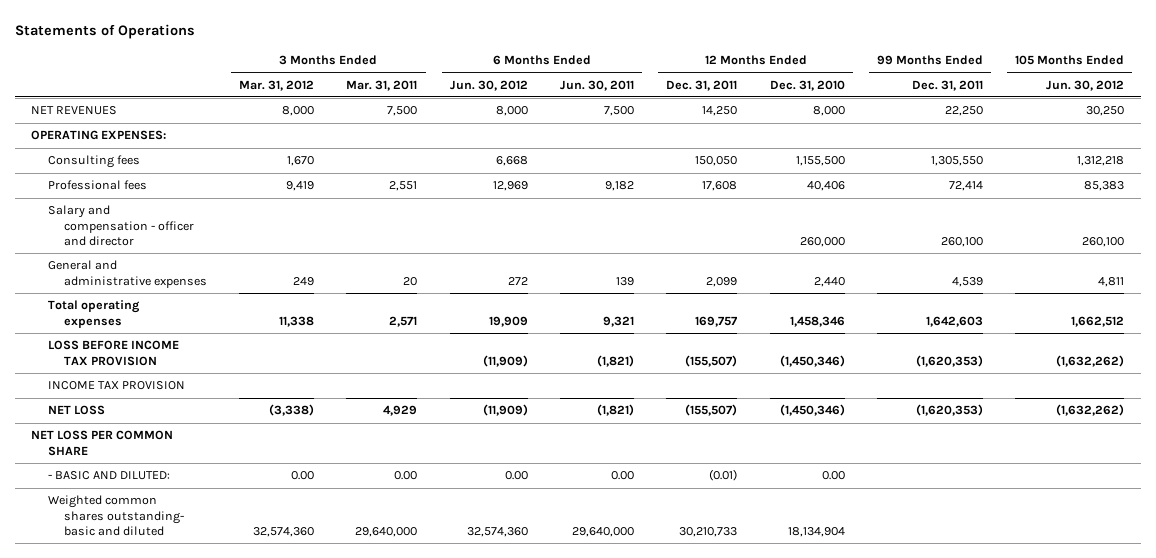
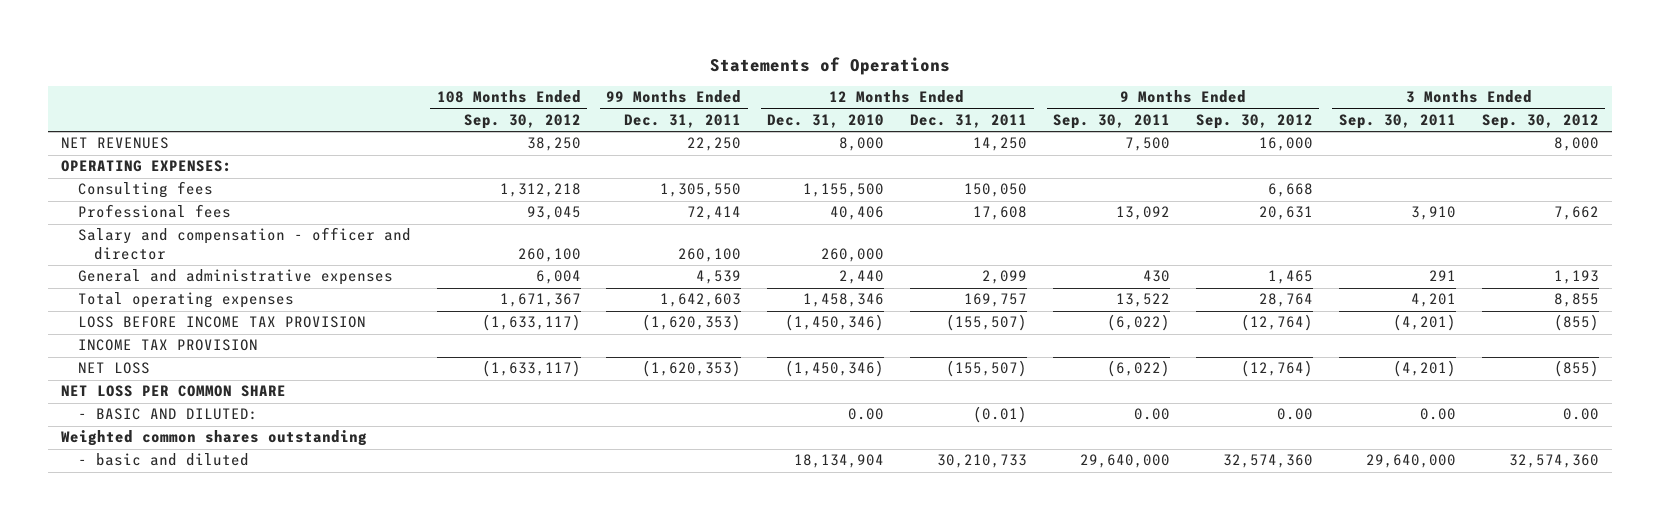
- | 3 Months Ended Mar. 31, 2012 | 3 Months Ended Mar. 31, 2011 | 6 Months Ended Jun. 30, 2012 | 6 Months Ended Jun. 30, 2011 | 12 Months Ended Dec. 31, 2011 | 12 Months Ended Dec. 31, 2010 | 99 Months Ended Dec. 31, 2011 | 105 Months Ended Jun. 30, 2012
+ | 108 Months Ended Sep. 30, 2012 | 99 Months Ended Dec. 31, 2011 | 12 Months Ended Dec. 31, 2010 | 12 Months Ended Dec. 31, 2011 | 9 Months Ended Sep. 30, 2011 | 9 Months Ended Sep. 30, 2012 | 3 Months Ended Sep. 30, 2011 | 3 Months Ended Sep. 30, 2012
- Weighted common shares outstanding- basic and diluted | 32,574,360 | 29,640,000 | 32,574,360 | 29,640,000 | 30,210,733 | 18,134,904 | |
+ Weighted common shares outstanding
+ - basic and diluted | | | 18,134,904 | 30,210,733 | 29,640,000 | 32,574,360 | 29,640,000 | 32,574,360

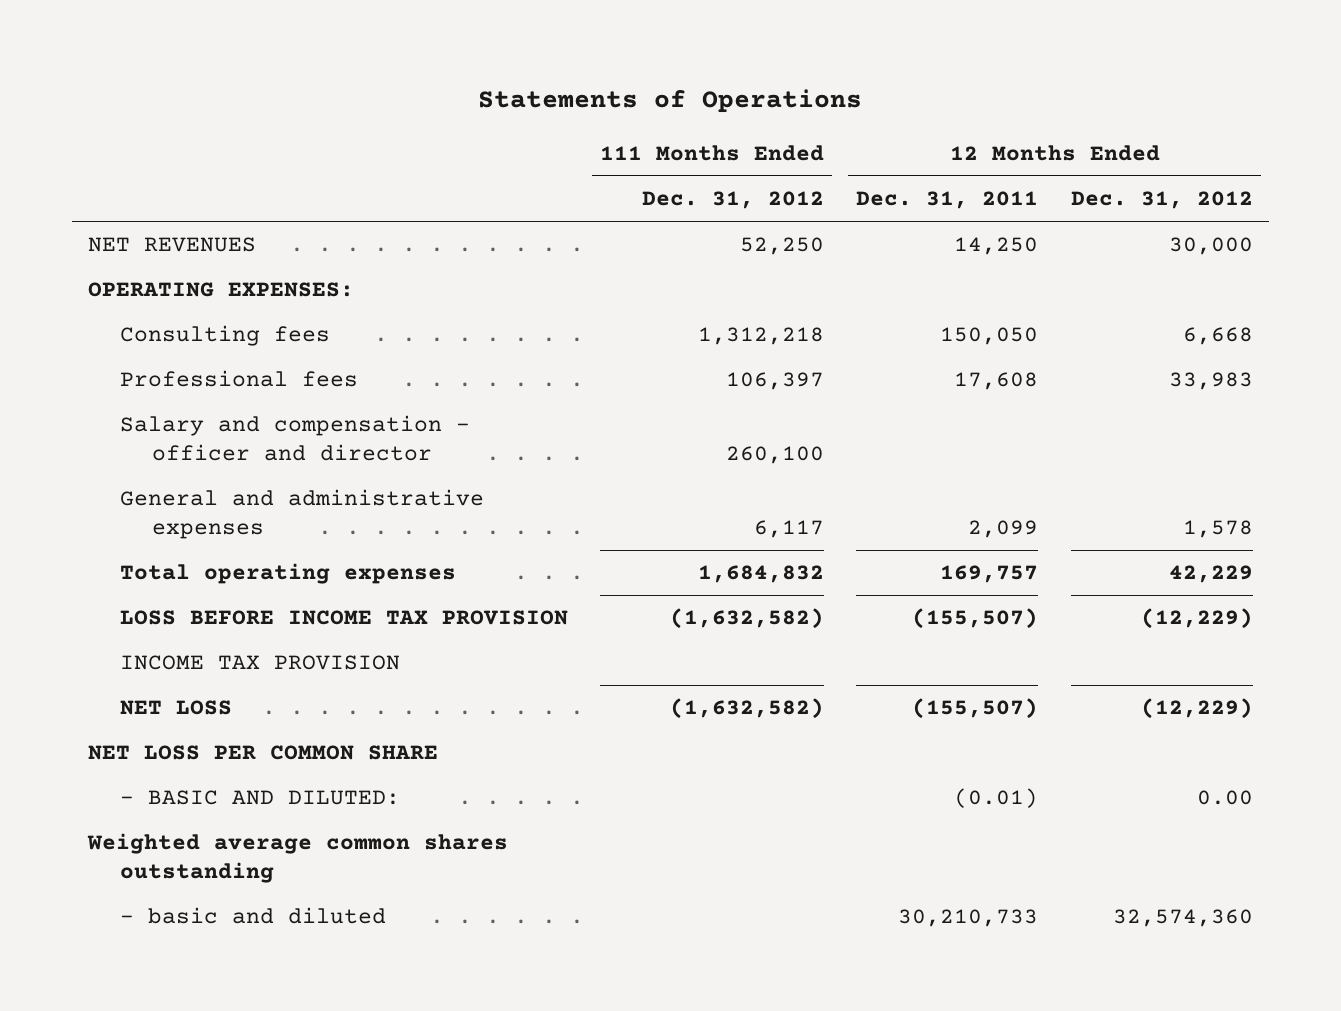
- | 108 Months Ended Sep. 30, 2012 | 99 Months Ended Dec. 31, 2011 | 12 Months Ended Dec. 31, 2010 | 12 Months Ended Dec. 31, 2011 | 9 Months Ended Sep. 30, 2011 | 9 Months Ended Sep. 30, 2012 | 3 Months Ended Sep. 30, 2011 | 3 Months Ended Sep. 30, 2012
+ | 111 Months Ended Dec. 31, 2012 | 12 Months Ended Dec. 31, 2011 | 12 Months Ended Dec. 31, 2012
- Weighted common shares outstanding
+ Weighted average common shares outstanding

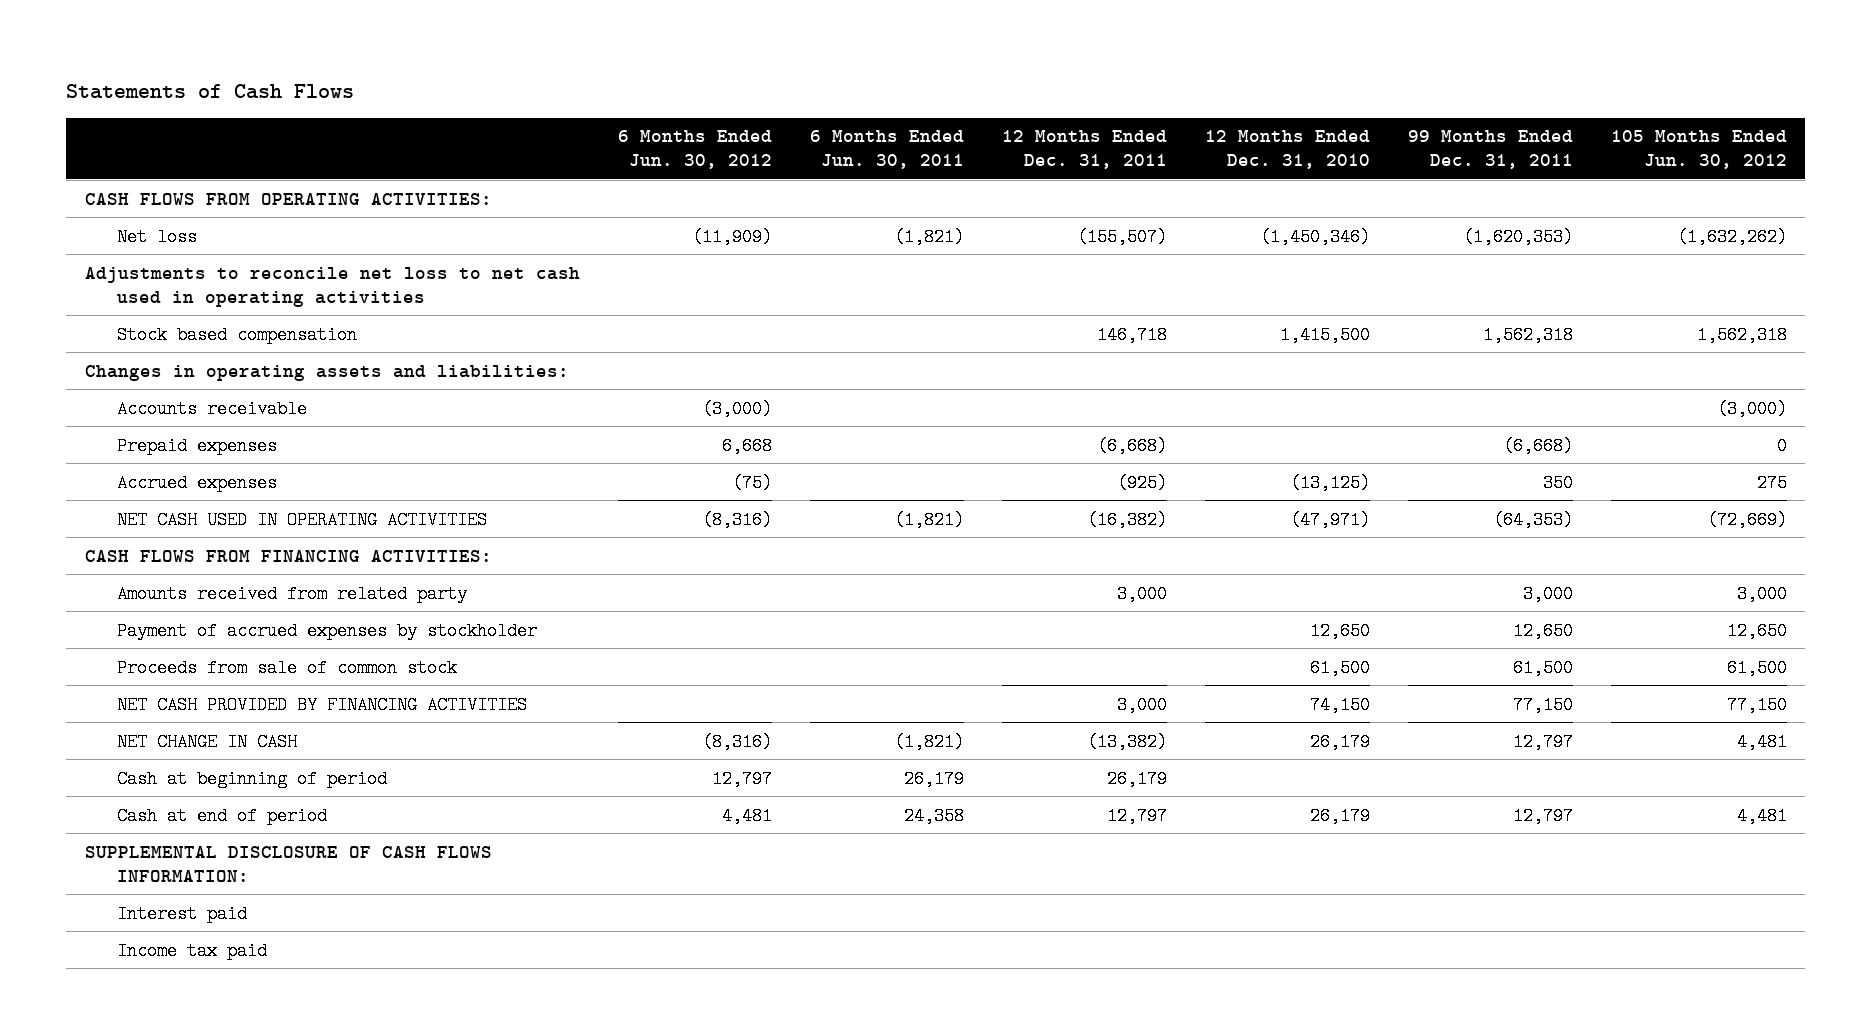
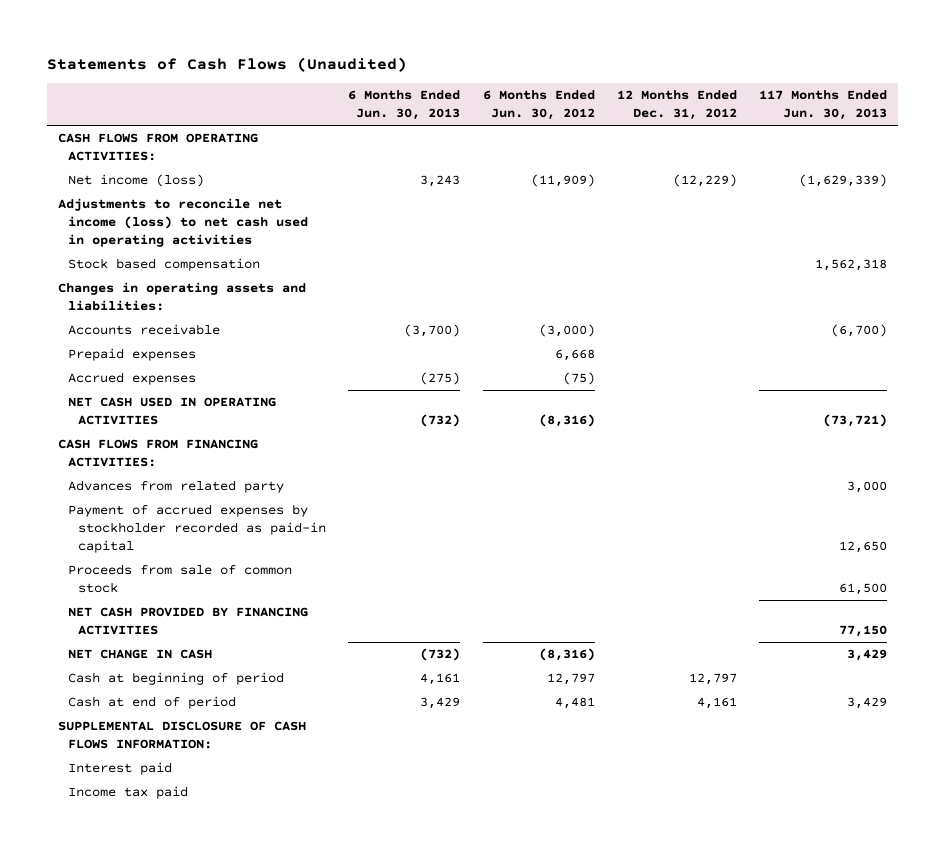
- Statements of Cash Flows
+ Statements of Cash Flows (Unaudited)
- | 6 Months Ended Jun. 30, 2012 | 6 Months Ended Jun. 30, 2011 | 12 Months Ended Dec. 31, 2011 | 12 Months Ended Dec. 31, 2010 | 99 Months Ended Dec. 31, 2011 | 105 Months Ended Jun. 30, 2012
+ | 6 Months Ended Jun. 30, 2013 | 6 Months Ended Jun. 30, 2012 | 12 Months Ended Dec. 31, 2012 | 117 Months Ended Jun. 30, 2013
- Net loss | (11,909) | (1,821) | (155,507) | (1,450,346) | (1,620,353) | (1,632,262)
- Adjustments to reconcile net loss to net cash used in operating activities
+ Net income (loss) | 3,243 | (11,909) | (12,229) | (1,629,339)
+ Adjustments to reconcile net income (loss) to net cash used in operating activities
- Amounts received from related party | | | 3,000 | | 3,000 | 3,000
- Payment of accrued expenses by stockholder | | | | 12,650 | 12,650 | 12,650
+ Advances from related party | | | | 3,000
+ Payment of accrued expenses by stockholder recorded as paid-in capital | | | | 12,650

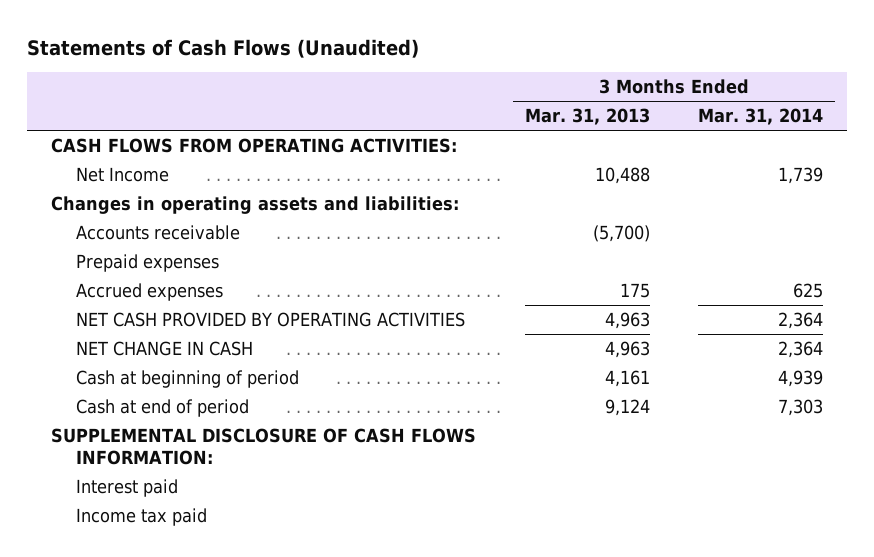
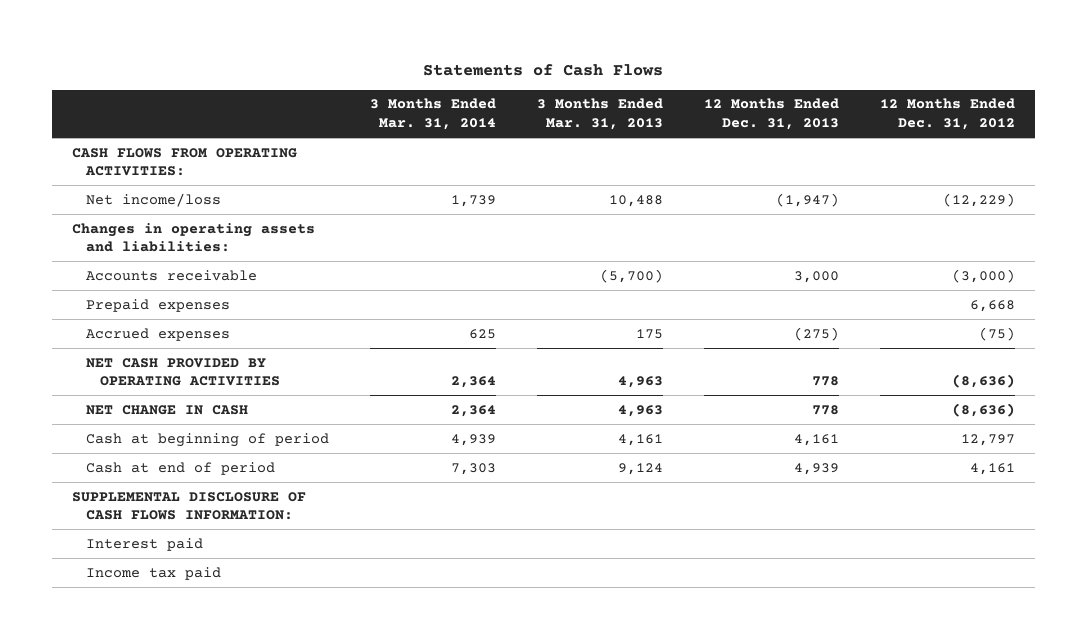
- Statements of Cash Flows (Unaudited)
+ Statements of Cash Flows
- | 3 Months Ended Mar. 31, 2013 | 3 Months Ended Mar. 31, 2014
+ | 3 Months Ended Mar. 31, 2014 | 3 Months Ended Mar. 31, 2013 | 12 Months Ended Dec. 31, 2013 | 12 Months Ended Dec. 31, 2012
- Net Income | 10,488 | 1,739
+ Net income/loss | 1,739 | 10,488 | (1,947) | (12,229)

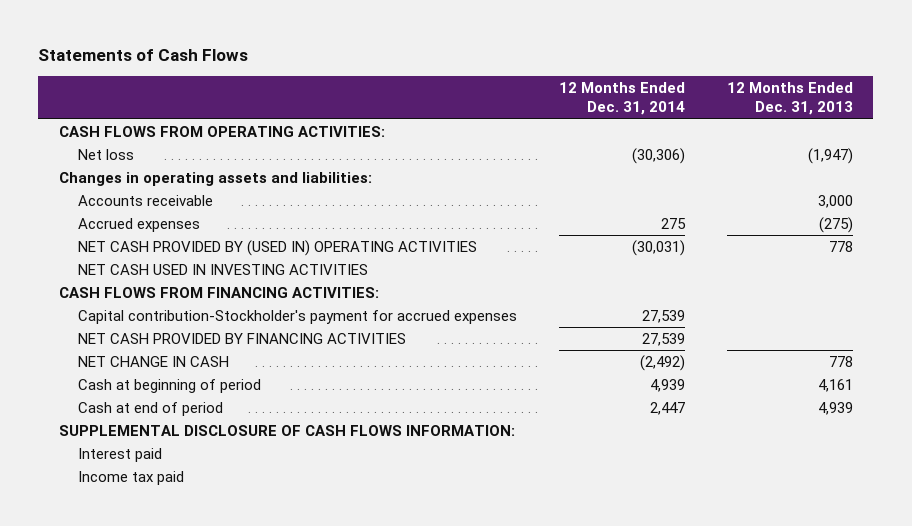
- | 3 Months Ended Mar. 31, 2014 | 3 Months Ended Mar. 31, 2013 | 12 Months Ended Dec. 31, 2013 | 12 Months Ended Dec. 31, 2012
+ | 12 Months Ended Dec. 31, 2014 | 12 Months Ended Dec. 31, 2013
- Net income/loss | 1,739 | 10,488 | (1,947) | (12,229)
+ Net loss | (30,306) | (1,947)
- Prepaid expenses | | | | 6,668
- NET CASH PROVIDED BY OPERATING ACTIVITIES | 2,364 | 4,963 | 778 | (8,636)
+ NET CASH PROVIDED BY (USED IN) OPERATING ACTIVITIES | (30,031) | 778
+ NET CASH USED IN INVESTING ACTIVITIES
+ CASH FLOWS FROM FINANCING ACTIVITIES:
+ Capital contribution-Stockholder's payment for accrued expenses | 27,539 |
+ NET CASH PROVIDED BY FINANCING ACTIVITIES | 27,539 |

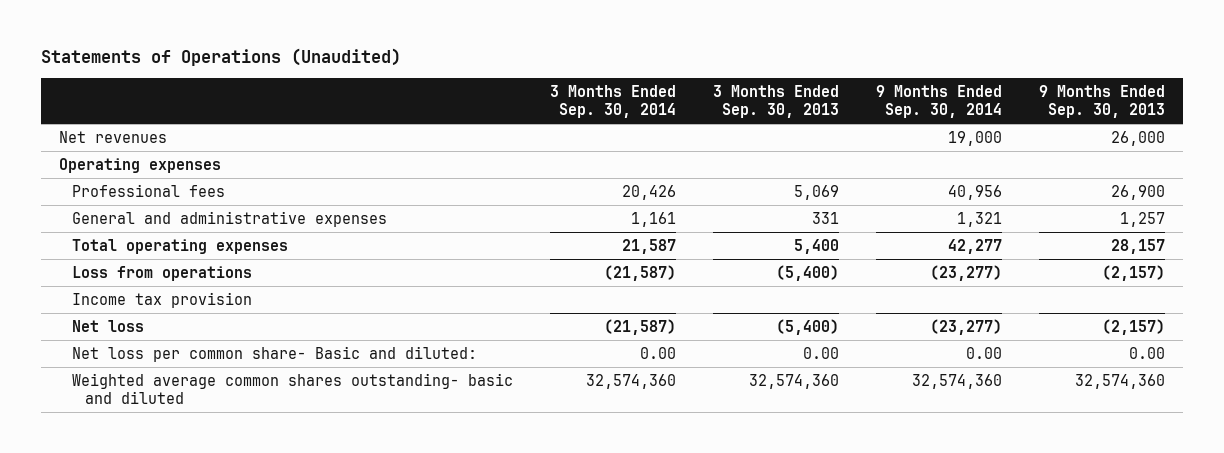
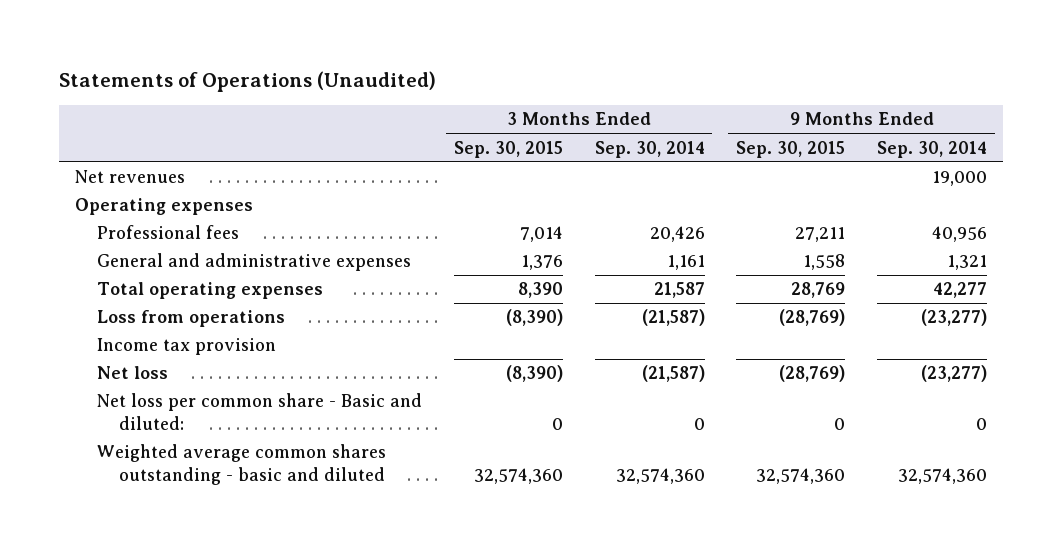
- | 3 Months Ended Sep. 30, 2014 | 3 Months Ended Sep. 30, 2013 | 9 Months Ended Sep. 30, 2014 | 9 Months Ended Sep. 30, 2013
+ | 3 Months Ended Sep. 30, 2015 | 3 Months Ended Sep. 30, 2014 | 9 Months Ended Sep. 30, 2015 | 9 Months Ended Sep. 30, 2014
- Net loss per common share- Basic and diluted: | 0.00 | 0.00 | 0.00 | 0.00
- Weighted average common shares outstanding- basic and diluted | 32,574,360 | 32,574,360 | 32,574,360 | 32,574,360
+ Net loss per common share - Basic and diluted: | 0 | 0 | 0 | 0
+ Weighted average common shares outstanding - basic and diluted | 32,574,360 | 32,574,360 | 32,574,360 | 32,574,360

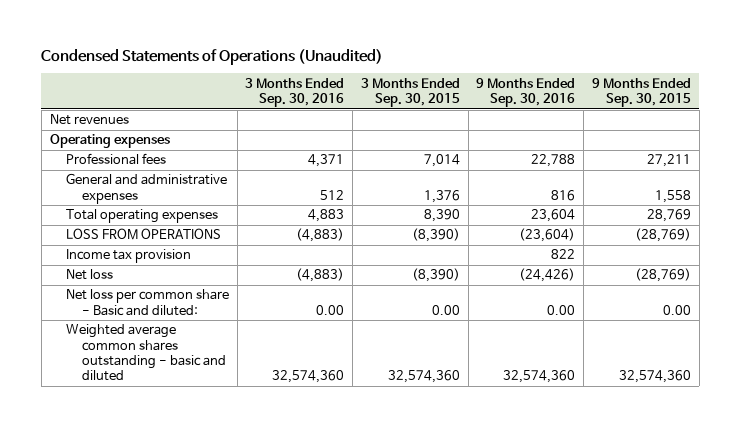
- Statements of Operations (Unaudited)
+ Condensed Statements of Operations (Unaudited)
- | 3 Months Ended Sep. 30, 2015 | 3 Months Ended Sep. 30, 2014 | 9 Months Ended Sep. 30, 2015 | 9 Months Ended Sep. 30, 2014
+ | 3 Months Ended Sep. 30, 2016 | 3 Months Ended Sep. 30, 2015 | 9 Months Ended Sep. 30, 2016 | 9 Months Ended Sep. 30, 2015
- Loss from operations | (8,390) | (21,587) | (28,769) | (23,277)
+ LOSS FROM OPERATIONS | (4,883) | (8,390) | (23,604) | (28,769)
- Net loss per common share - Basic and diluted: | 0 | 0 | 0 | 0
+ Net loss per common share - Basic and diluted: | 0.00 | 0.00 | 0.00 | 0.00

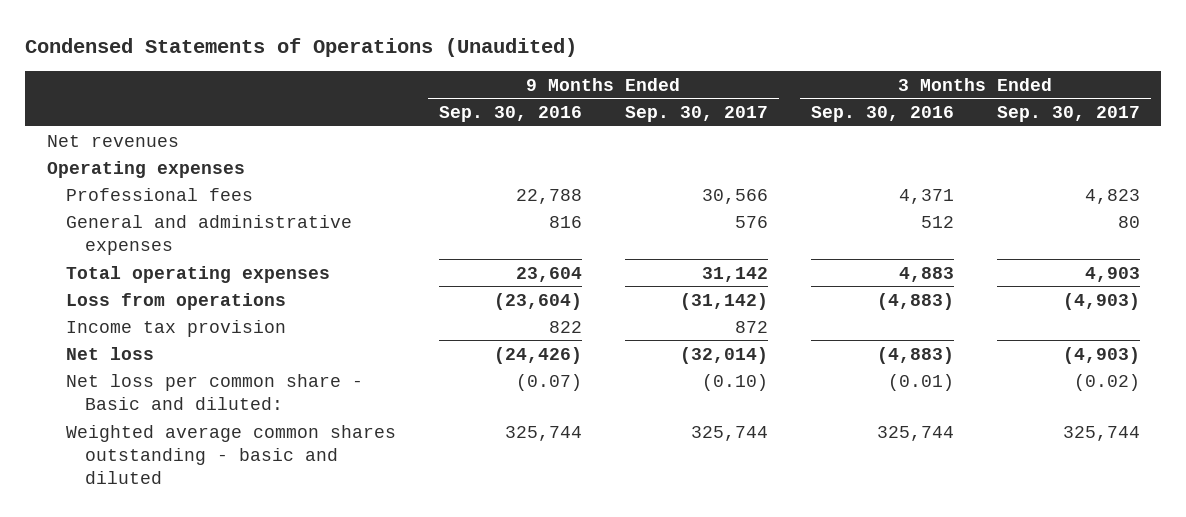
- | 3 Months Ended Sep. 30, 2016 | 3 Months Ended Sep. 30, 2015 | 9 Months Ended Sep. 30, 2016 | 9 Months Ended Sep. 30, 2015
+ | 9 Months Ended Sep. 30, 2016 | 9 Months Ended Sep. 30, 2017 | 3 Months Ended Sep. 30, 2016 | 3 Months Ended Sep. 30, 2017
- LOSS FROM OPERATIONS | (4,883) | (8,390) | (23,604) | (28,769)
+ Loss from operations | (23,604) | (31,142) | (4,883) | (4,903)
- Net loss per common share - Basic and diluted: | 0.00 | 0.00 | 0.00 | 0.00
- Weighted average common shares outstanding - basic and diluted | 32,574,360 | 32,574,360 | 32,574,360 | 32,574,360
+ Net loss per common share - Basic and diluted: | (0.07) | (0.10) | (0.01) | (0.02)
+ Weighted average common shares outstanding - basic and diluted | 325,744 | 325,744 | 325,744 | 325,744

